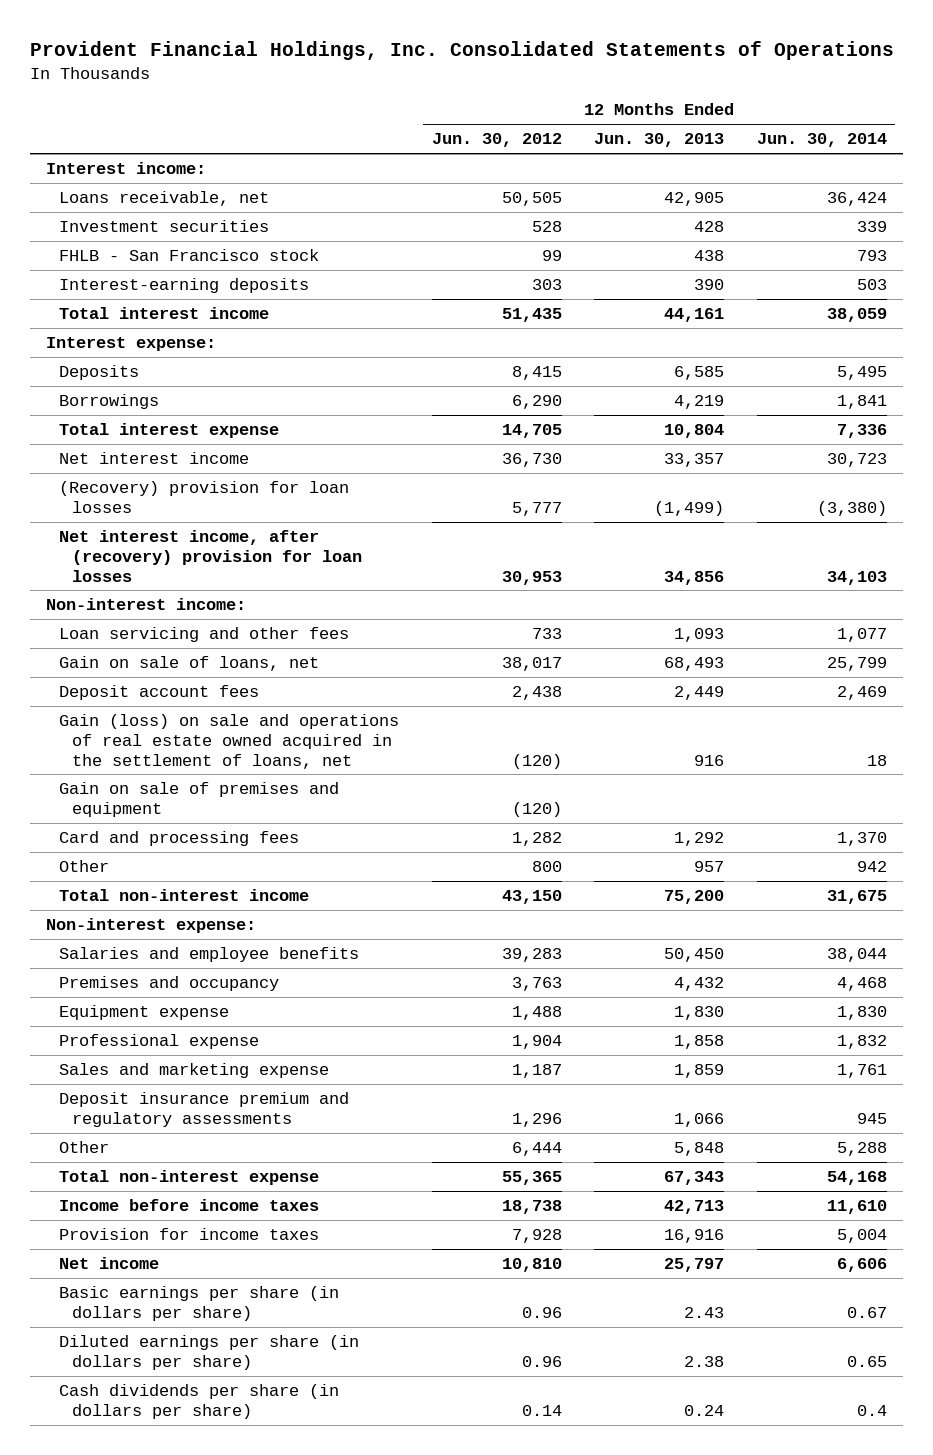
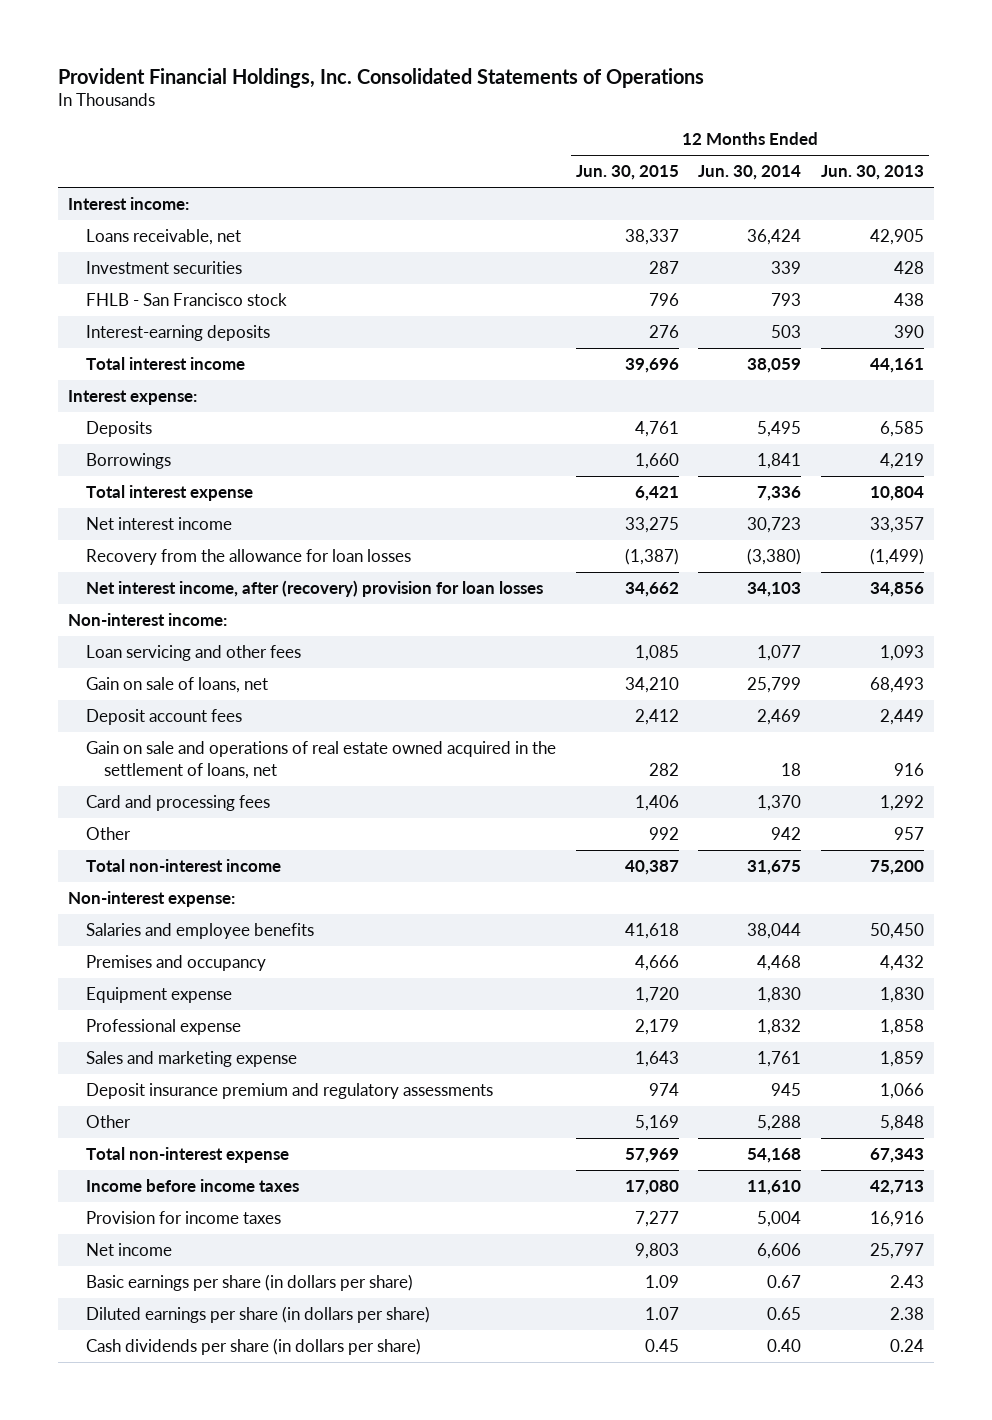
- | 12 Months Ended Jun. 30, 2012 | 12 Months Ended Jun. 30, 2013 | 12 Months Ended Jun. 30, 2014
+ | 12 Months Ended Jun. 30, 2015 | 12 Months Ended Jun. 30, 2014 | 12 Months Ended Jun. 30, 2013
- (Recovery) provision for loan losses | 5,777 | (1,499) | (3,380)
+ Recovery from the allowance for loan losses | (1,387) | (3,380) | (1,499)
- Gain (loss) on sale and operations of real estate owned acquired in the settlement of loans, net | (120) | 916 | 18
- Gain on sale of premises and equipment | (120) | |
+ Gain on sale and operations of real estate owned acquired in the settlement of loans, net | 282 | 18 | 916
- Cash dividends per share (in dollars per share) | 0.14 | 0.24 | 0.4
+ Cash dividends per share (in dollars per share) | 0.45 | 0.40 | 0.24

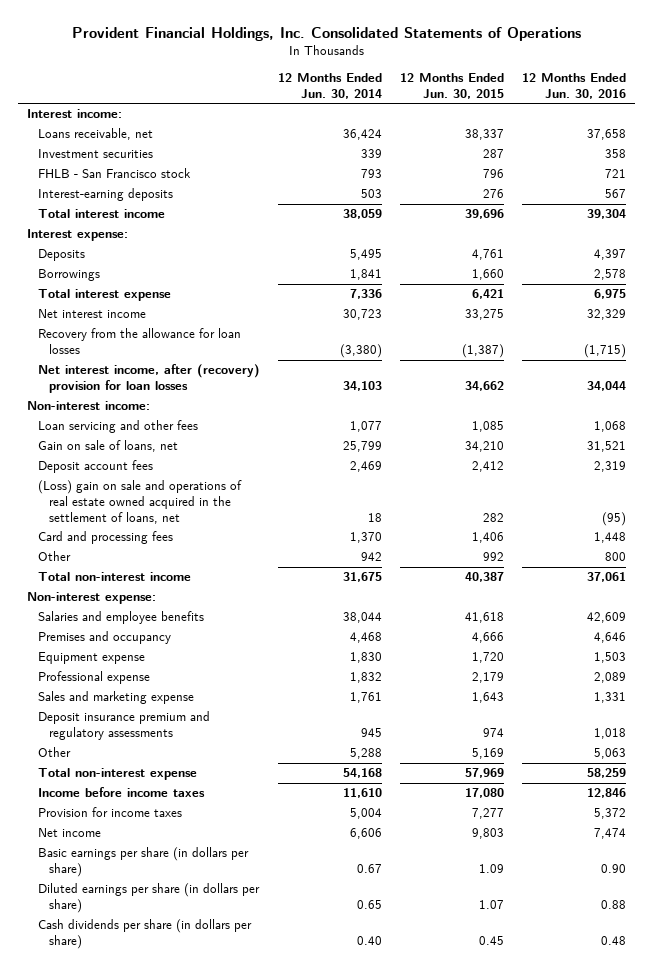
- | 12 Months Ended Jun. 30, 2015 | 12 Months Ended Jun. 30, 2014 | 12 Months Ended Jun. 30, 2013
+ | 12 Months Ended Jun. 30, 2014 | 12 Months Ended Jun. 30, 2015 | 12 Months Ended Jun. 30, 2016
- Gain on sale and operations of real estate owned acquired in the settlement of loans, net | 282 | 18 | 916
+ (Loss) gain on sale and operations of real estate owned acquired in the settlement of loans, net | 18 | 282 | (95)

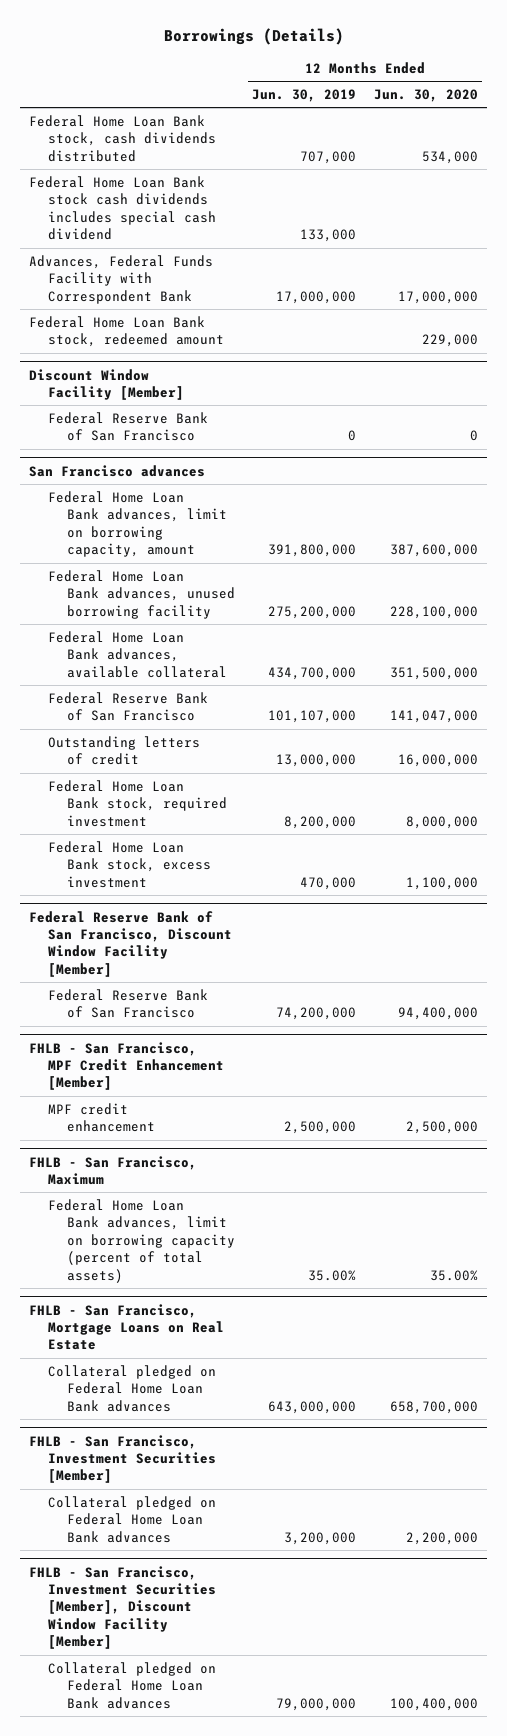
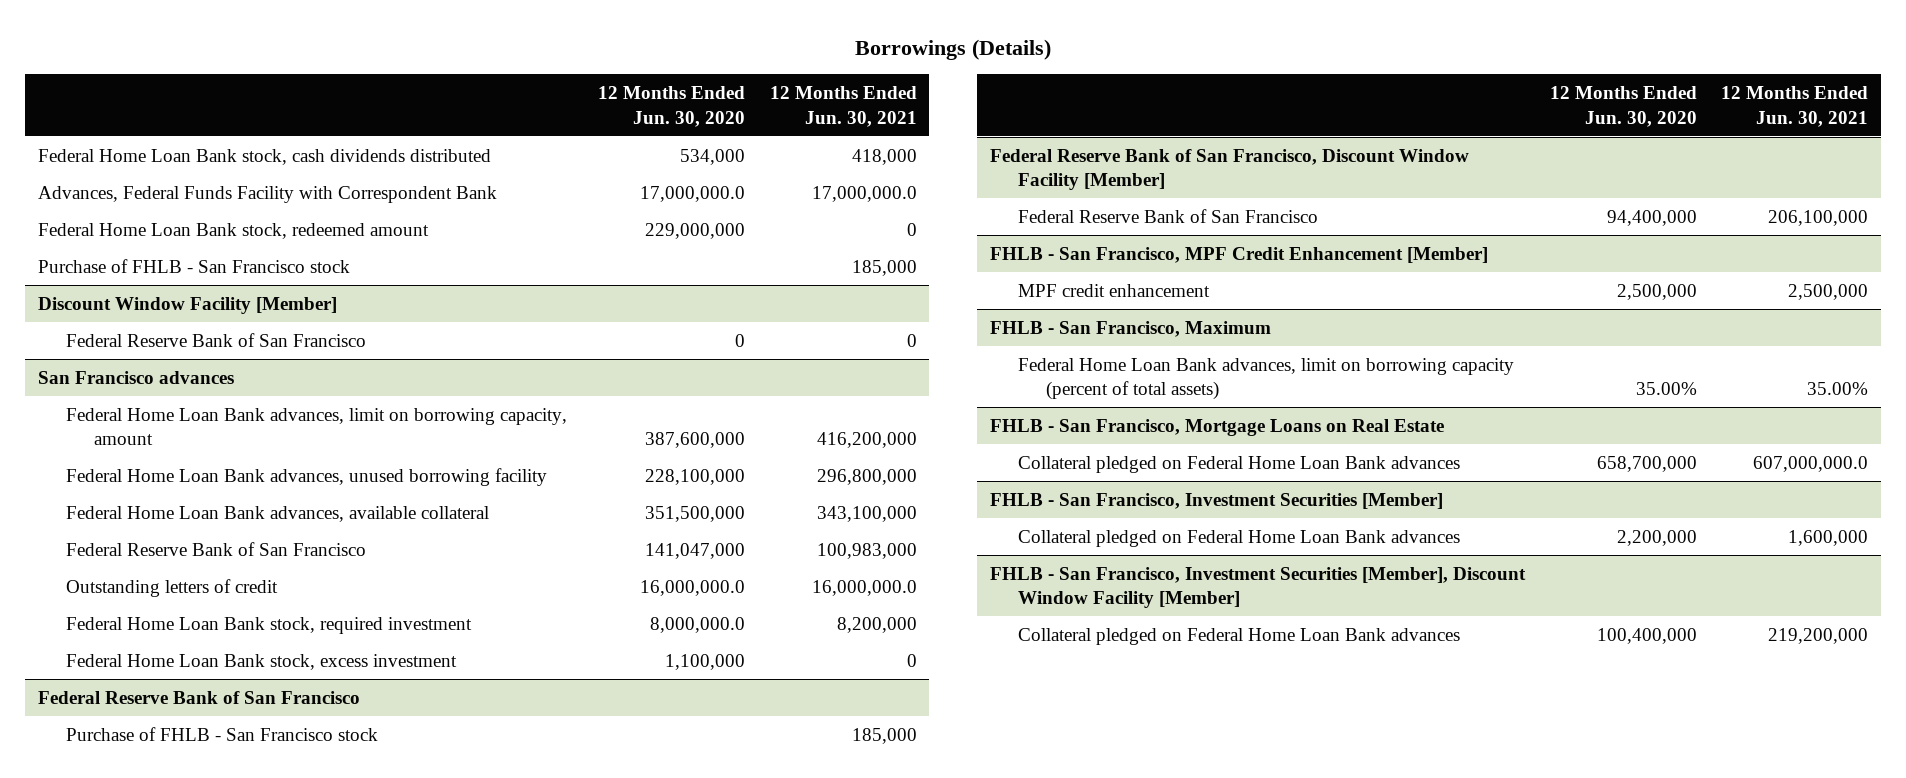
- | 12 Months Ended Jun. 30, 2019 | 12 Months Ended Jun. 30, 2020
+ | 12 Months Ended Jun. 30, 2020 | 12 Months Ended Jun. 30, 2021
- Federal Home Loan Bank stock cash dividends includes special cash dividend | 133,000 |
- Advances, Federal Funds Facility with Correspondent Bank | 17,000,000 | 17,000,000
- Federal Home Loan Bank stock, redeemed amount | | 229,000
+ Advances, Federal Funds Facility with Correspondent Bank | 17,000,000.0 | 17,000,000.0
+ Federal Home Loan Bank stock, redeemed amount | 229,000,000 | 0
+ Purchase of FHLB - San Francisco stock | | 185,000
@ San Francisco advances
- Outstanding letters of credit | 13,000,000 | 16,000,000
- Federal Home Loan Bank stock, required investment | 8,200,000 | 8,000,000
+ Outstanding letters of credit | 16,000,000.0 | 16,000,000.0
+ Federal Home Loan Bank stock, required investment | 8,000,000.0 | 8,200,000
+ Federal Reserve Bank of San Francisco
+ Purchase of FHLB - San Francisco stock | | 185,000

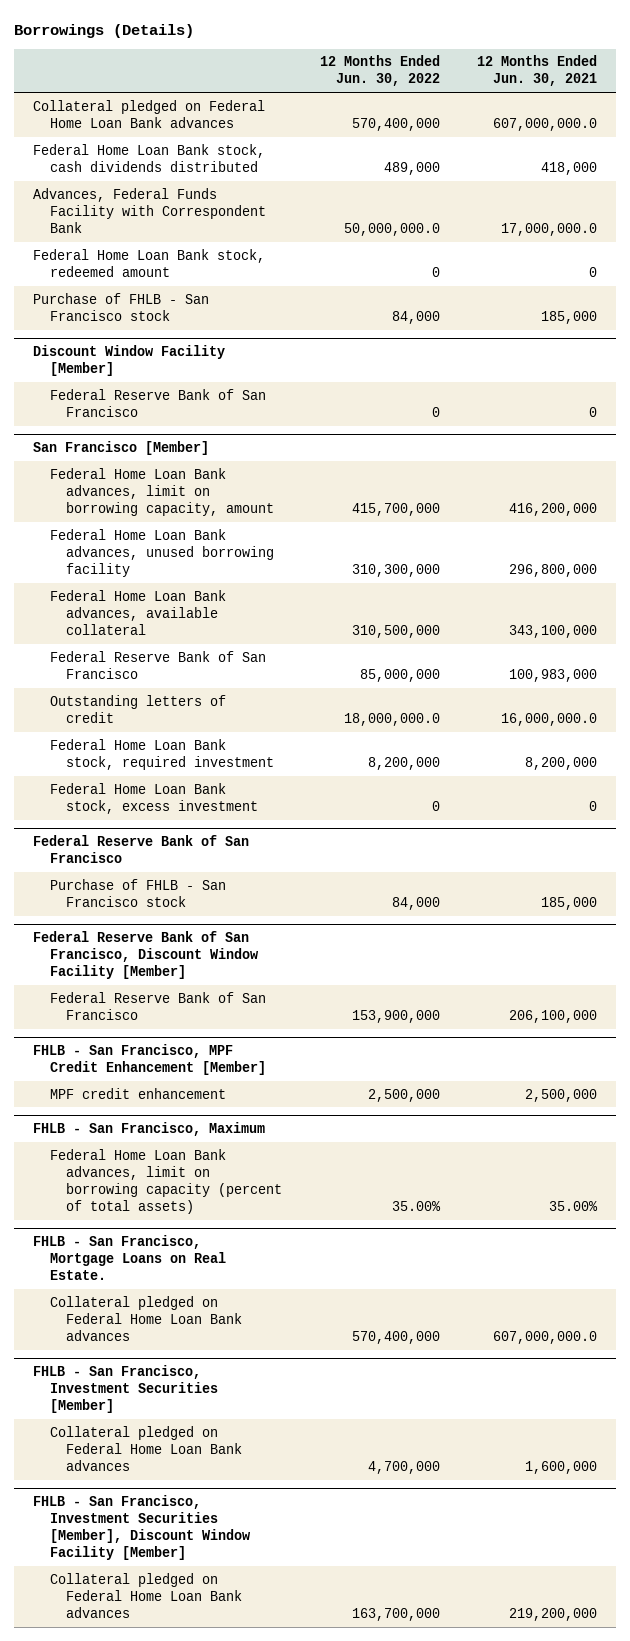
- | 12 Months Ended Jun. 30, 2020 | 12 Months Ended Jun. 30, 2021
+ | 12 Months Ended Jun. 30, 2022 | 12 Months Ended Jun. 30, 2021
+ Collateral pledged on Federal Home Loan Bank advances | 570,400,000 | 607,000,000.0
- San Francisco advances
+ San Francisco [Member]
- FHLB - San Francisco, Mortgage Loans on Real Estate
+ FHLB - San Francisco, Mortgage Loans on Real Estate.

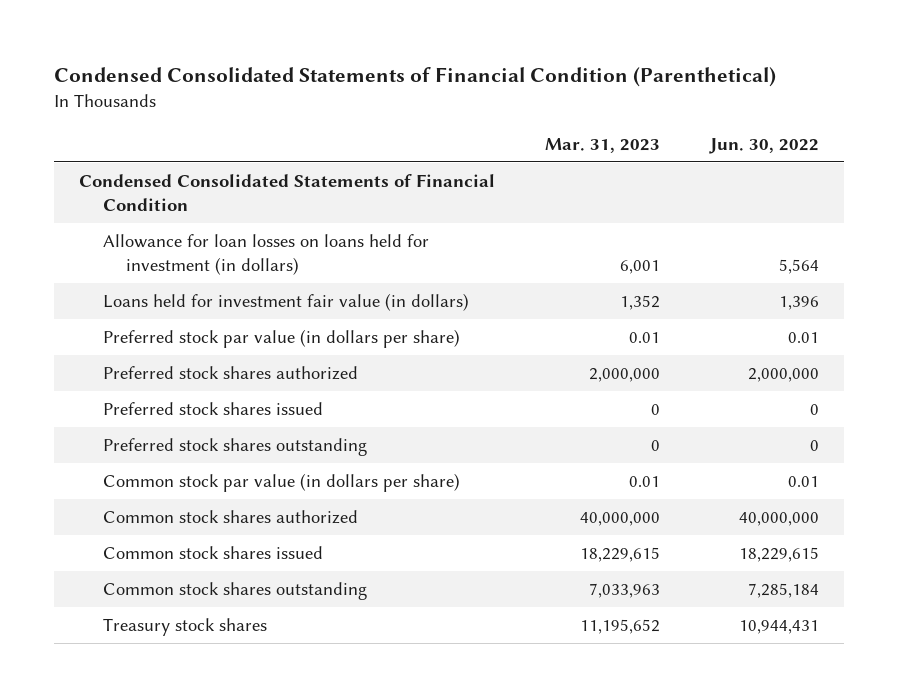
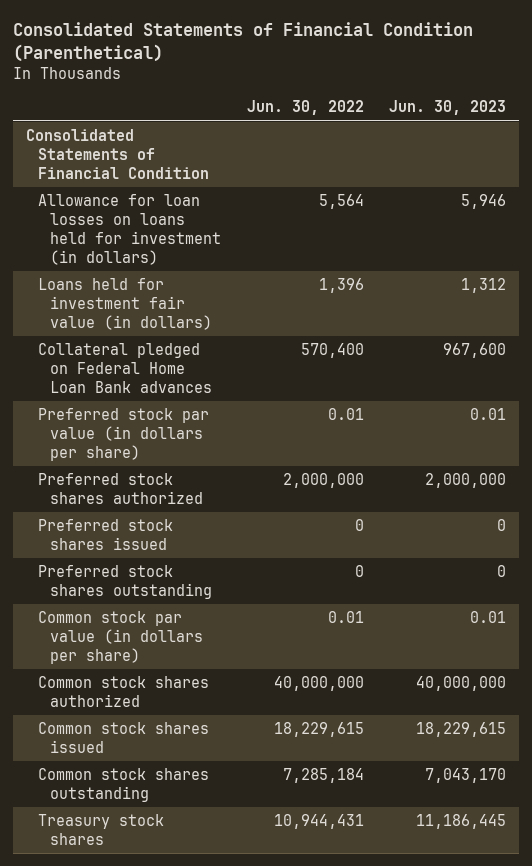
- Condensed Consolidated Statements of Financial Condition (Parenthetical)
+ Consolidated Statements of Financial Condition (Parenthetical)
- | Mar. 31, 2023 | Jun. 30, 2022
+ | Jun. 30, 2022 | Jun. 30, 2023
- Condensed Consolidated Statements of Financial Condition
+ Consolidated Statements of Financial Condition
+ Collateral pledged on Federal Home Loan Bank advances | 570,400 | 967,600

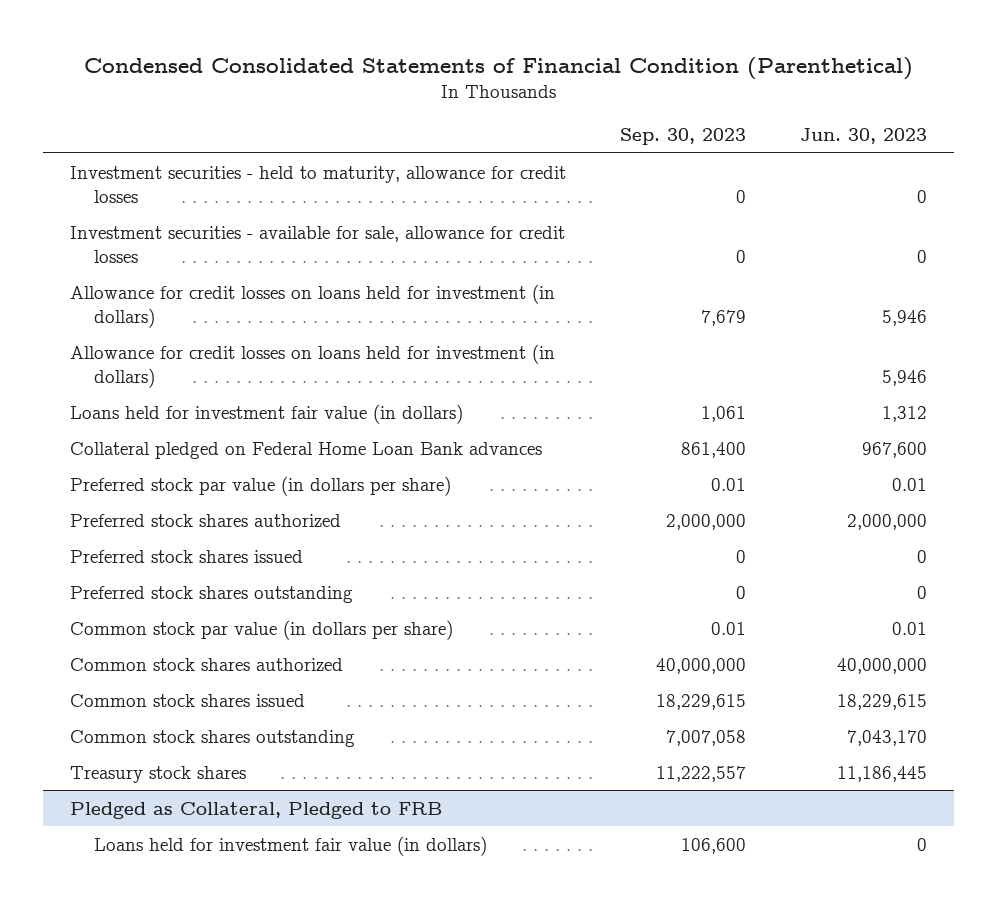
- Consolidated Statements of Financial Condition (Parenthetical)
+ Condensed Consolidated Statements of Financial Condition (Parenthetical)
- | Jun. 30, 2022 | Jun. 30, 2023
+ | Sep. 30, 2023 | Jun. 30, 2023
- Consolidated Statements of Financial Condition
- Allowance for loan losses on loans held for investment (in dollars) | 5,564 | 5,946
+ Investment securities - held to maturity, allowance for credit losses | 0 | 0
+ Investment securities - available for sale, allowance for credit losses | 0 | 0
+ Allowance for credit losses on loans held for investment (in dollars) | 7,679 | 5,946
+ Allowance for credit losses on loans held for investment (in dollars) | | 5,946
+ Pledged as Collateral, Pledged to FRB
+ Loans held for investment fair value (in dollars) | 106,600 | 0

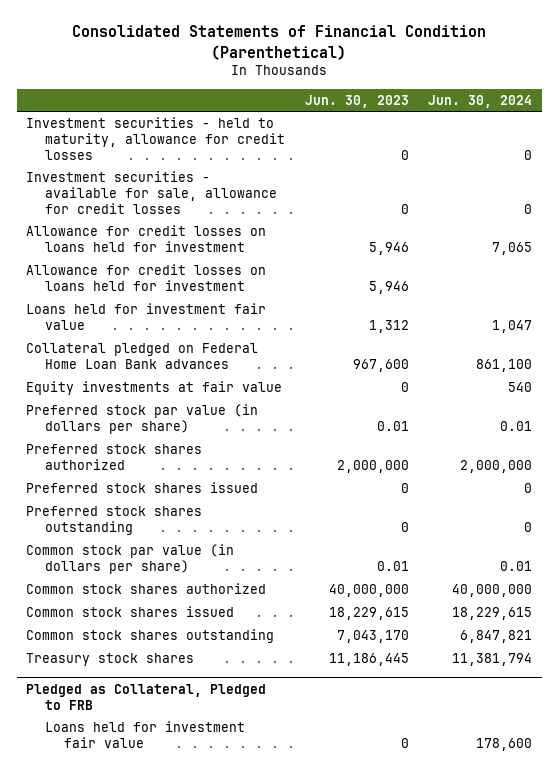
- Condensed Consolidated Statements of Financial Condition (Parenthetical)
+ Consolidated Statements of Financial Condition (Parenthetical)
- | Sep. 30, 2023 | Jun. 30, 2023
+ | Jun. 30, 2023 | Jun. 30, 2024
- Allowance for credit losses on loans held for investment (in dollars) | 7,679 | 5,946
- Allowance for credit losses on loans held for investment (in dollars) | | 5,946
- Loans held for investment fair value (in dollars) | 1,061 | 1,312
+ Allowance for credit losses on loans held for investment | 5,946 | 7,065
+ Allowance for credit losses on loans held for investment | 5,946 |
+ Loans held for investment fair value | 1,312 | 1,047
+ Equity investments at fair value | 0 | 540
@ Pledged as Collateral, Pledged to FRB
- Loans held for investment fair value (in dollars) | 106,600 | 0
+ Loans held for investment fair value | 0 | 178,600

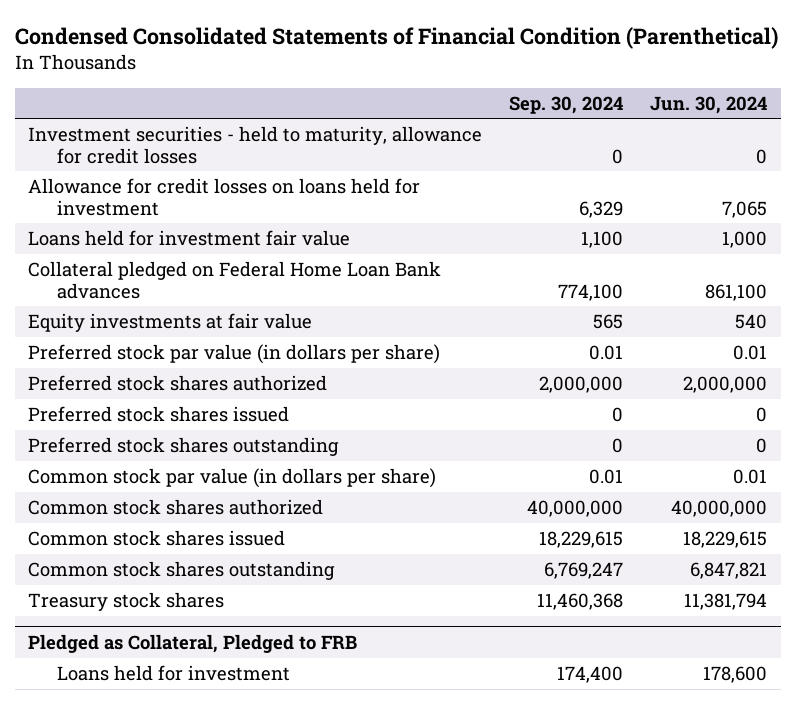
- Consolidated Statements of Financial Condition (Parenthetical)
+ Condensed Consolidated Statements of Financial Condition (Parenthetical)
- | Jun. 30, 2023 | Jun. 30, 2024
+ | Sep. 30, 2024 | Jun. 30, 2024
- Investment securities - available for sale, allowance for credit losses | 0 | 0
- Allowance for credit losses on loans held for investment | 5,946 |
- Loans held for investment fair value | 1,312 | 1,047
+ Loans held for investment fair value | 1,100 | 1,000
@ Pledged as Collateral, Pledged to FRB
- Loans held for investment fair value | 0 | 178,600
+ Loans held for investment | 174,400 | 178,600

